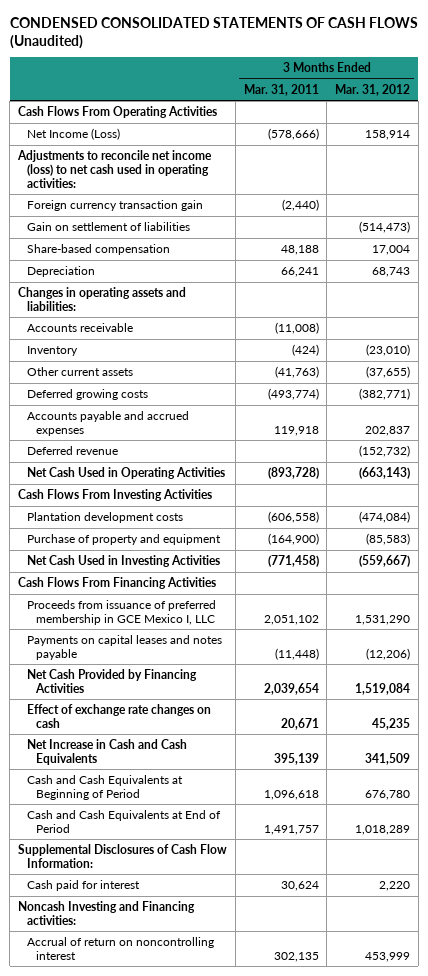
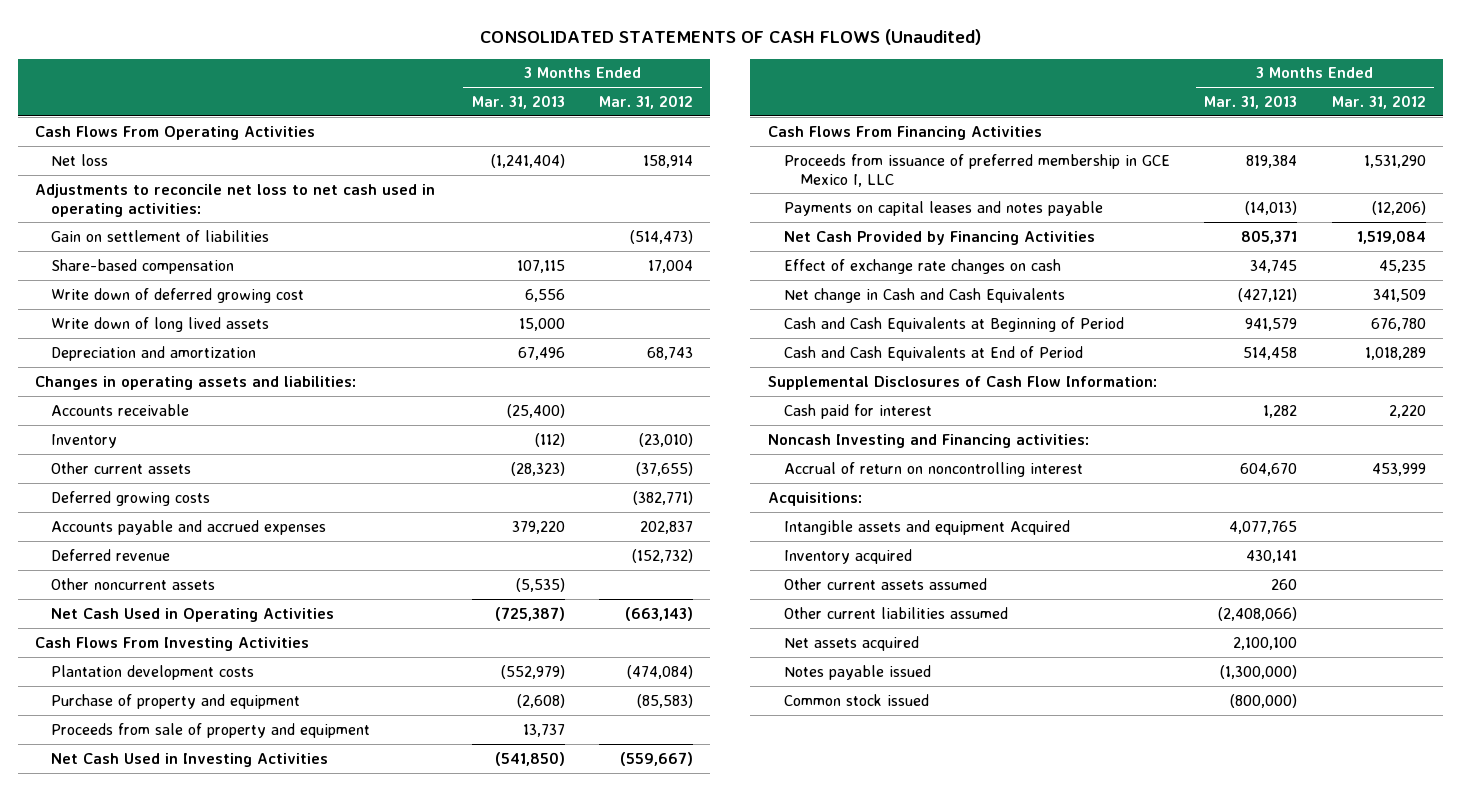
- CONDENSED CONSOLIDATED STATEMENTS OF CASH FLOWS (Unaudited)
+ CONSOLIDATED STATEMENTS OF CASH FLOWS (Unaudited)
- | 3 Months Ended Mar. 31, 2011 | 3 Months Ended Mar. 31, 2012
+ | 3 Months Ended Mar. 31, 2013 | 3 Months Ended Mar. 31, 2012
- Net Income (Loss) | (578,666) | 158,914
- Adjustments to reconcile net income (loss) to net cash used in operating activities:
- Foreign currency transaction gain | (2,440) |
+ Net loss | (1,241,404) | 158,914
+ Adjustments to reconcile net loss to net cash used in operating activities:
- Depreciation | 66,241 | 68,743
+ Write down of deferred growing cost | 6,556 |
+ Write down of long lived assets | 15,000 |
+ Depreciation and amortization | 67,496 | 68,743
+ Other noncurrent assets | (5,535) |
+ Proceeds from sale of property and equipment | 13,737 |
- Net Increase in Cash and Cash Equivalents | 395,139 | 341,509
+ Net change in Cash and Cash Equivalents | (427,121) | 341,509
+ Acquisitions:
+ Intangible assets and equipment Acquired | 4,077,765 |
+ Inventory acquired | 430,141 |
+ Other current assets assumed | 260 |
+ Other current liabilities assumed | (2,408,066) |
+ Net assets acquired | 2,100,100 |
+ Notes payable issued | (1,300,000) |
+ Common stock issued | (800,000) |

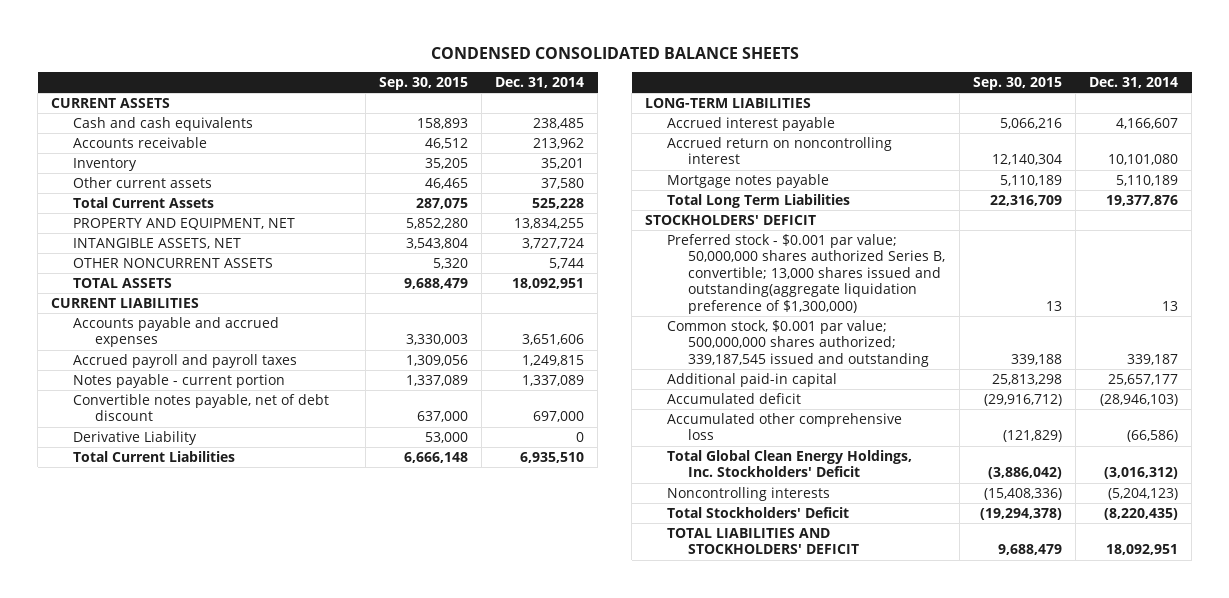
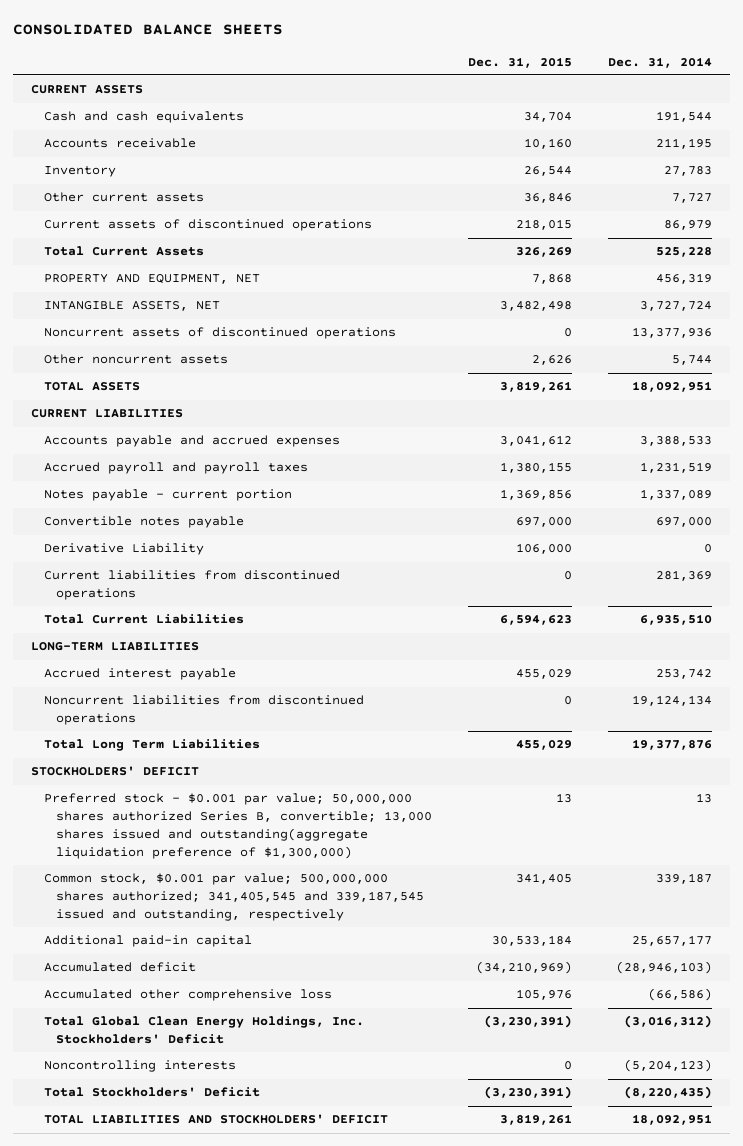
- CONDENSED CONSOLIDATED BALANCE SHEETS
+ CONSOLIDATED BALANCE SHEETS
- | Sep. 30, 2015 | Dec. 31, 2014
+ | Dec. 31, 2015 | Dec. 31, 2014
- Cash and cash equivalents | 158,893 | 238,485
- Accounts receivable | 46,512 | 213,962
- Inventory | 35,205 | 35,201
- Other current assets | 46,465 | 37,580
+ Cash and cash equivalents | 34,704 | 191,544
+ Accounts receivable | 10,160 | 211,195
+ Inventory | 26,544 | 27,783
+ Other current assets | 36,846 | 7,727
+ Current assets of discontinued operations | 218,015 | 86,979
- PROPERTY AND EQUIPMENT, NET | 5,852,280 | 13,834,255
+ PROPERTY AND EQUIPMENT, NET | 7,868 | 456,319
- OTHER NONCURRENT ASSETS | 5,320 | 5,744
+ Noncurrent assets of discontinued operations | 0 | 13,377,936
+ Other noncurrent assets | 2,626 | 5,744
- Accounts payable and accrued expenses | 3,330,003 | 3,651,606
- Accrued payroll and payroll taxes | 1,309,056 | 1,249,815
+ Accounts payable and accrued expenses | 3,041,612 | 3,388,533
+ Accrued payroll and payroll taxes | 1,380,155 | 1,231,519
- Convertible notes payable, net of debt discount | 637,000 | 697,000
+ Convertible notes payable | 697,000 | 697,000
+ Current liabilities from discontinued operations | 0 | 281,369
- Accrued interest payable | 5,066,216 | 4,166,607
- Accrued return on noncontrolling interest | 12,140,304 | 10,101,080
- Mortgage notes payable | 5,110,189 | 5,110,189
+ Accrued interest payable | 455,029 | 253,742
+ Noncurrent liabilities from discontinued operations | 0 | 19,124,134
- Common stock, $0.001 par value; 500,000,000 shares authorized; 339,187,545 issued and outstanding | 339,188 | 339,187
+ Common stock, $0.001 par value; 500,000,000 shares authorized; 341,405,545 and 339,187,545 issued and outstanding, respectively | 341,405 | 339,187

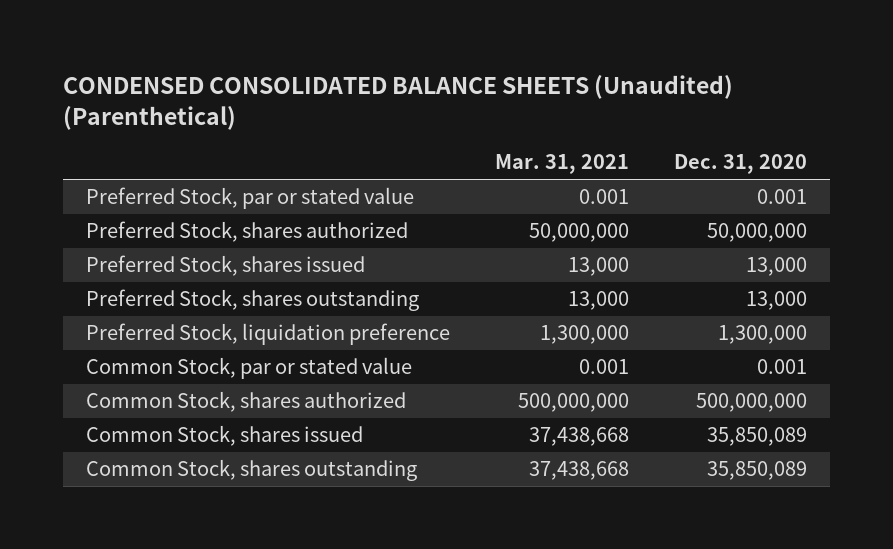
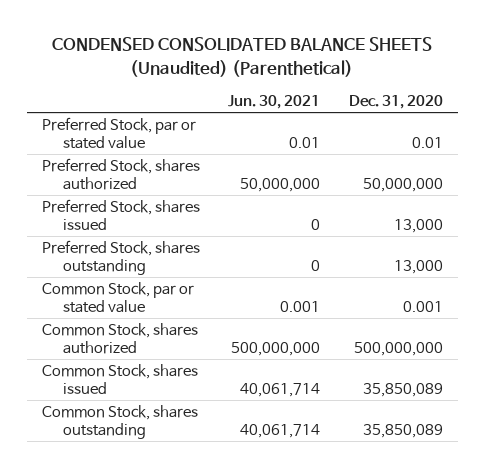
- | Mar. 31, 2021 | Dec. 31, 2020
+ | Jun. 30, 2021 | Dec. 31, 2020
- Preferred Stock, par or stated value | 0.001 | 0.001
+ Preferred Stock, par or stated value | 0.01 | 0.01
- Preferred Stock, liquidation preference | 1,300,000 | 1,300,000

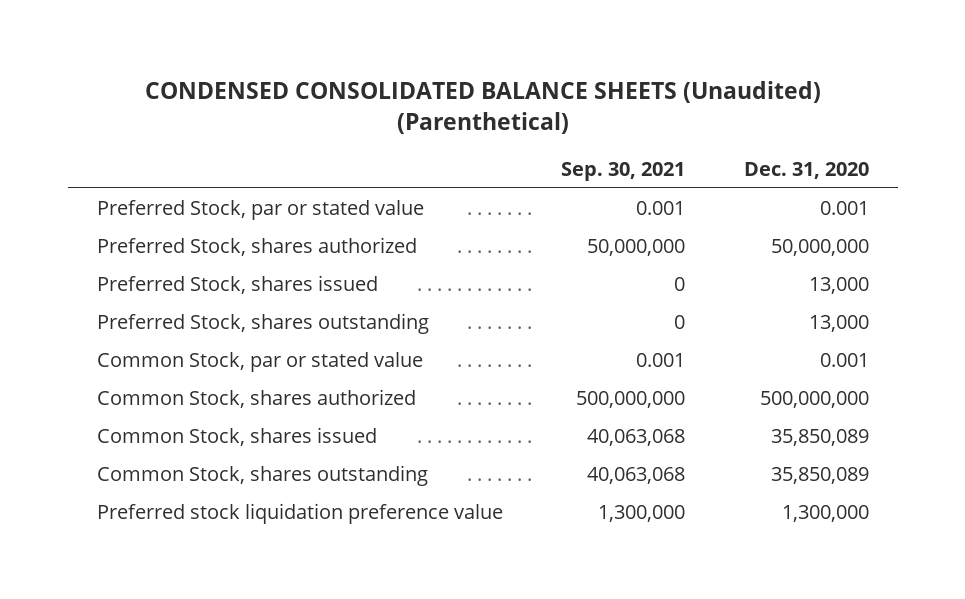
- | Jun. 30, 2021 | Dec. 31, 2020
+ | Sep. 30, 2021 | Dec. 31, 2020
- Preferred Stock, par or stated value | 0.01 | 0.01
+ Preferred Stock, par or stated value | 0.001 | 0.001
+ Preferred stock liquidation preference value | 1,300,000 | 1,300,000

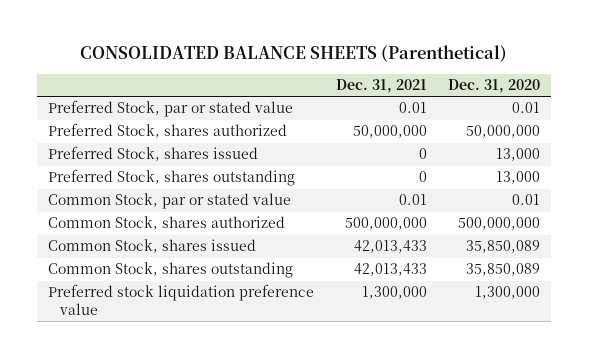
- CONDENSED CONSOLIDATED BALANCE SHEETS (Unaudited) (Parenthetical)
+ CONSOLIDATED BALANCE SHEETS (Parenthetical)
- | Sep. 30, 2021 | Dec. 31, 2020
+ | Dec. 31, 2021 | Dec. 31, 2020
- Preferred Stock, par or stated value | 0.001 | 0.001
+ Preferred Stock, par or stated value | 0.01 | 0.01
- Common Stock, par or stated value | 0.001 | 0.001
+ Common Stock, par or stated value | 0.01 | 0.01

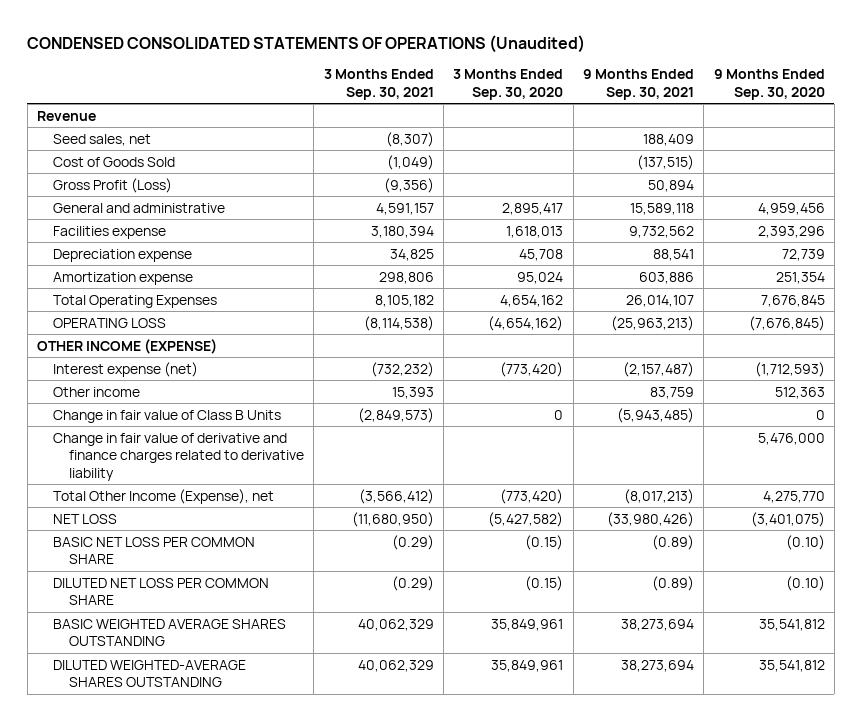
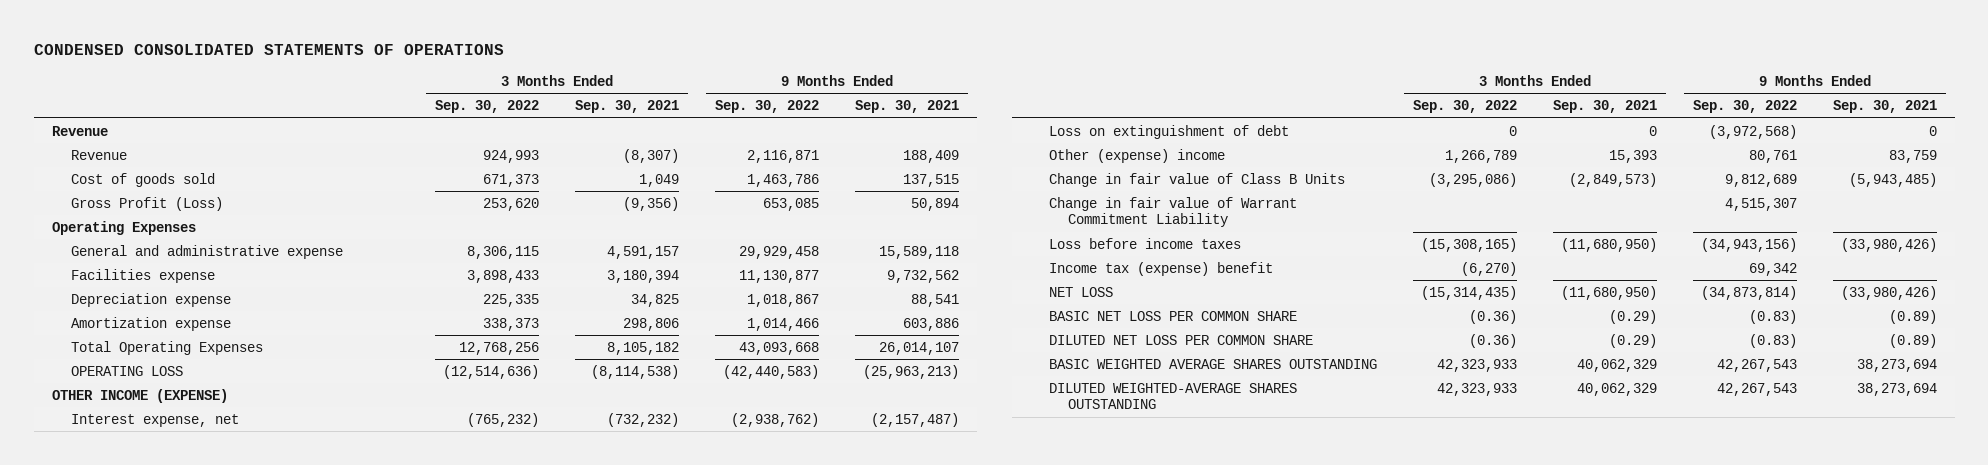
- CONDENSED CONSOLIDATED STATEMENTS OF OPERATIONS (Unaudited)
+ CONDENSED CONSOLIDATED STATEMENTS OF OPERATIONS
- | 3 Months Ended Sep. 30, 2021 | 3 Months Ended Sep. 30, 2020 | 9 Months Ended Sep. 30, 2021 | 9 Months Ended Sep. 30, 2020
+ | 3 Months Ended Sep. 30, 2022 | 3 Months Ended Sep. 30, 2021 | 9 Months Ended Sep. 30, 2022 | 9 Months Ended Sep. 30, 2021
- Seed sales, net | (8,307) | | 188,409 |
- Cost of Goods Sold | (1,049) | | (137,515) |
+ Revenue | 924,993 | (8,307) | 2,116,871 | 188,409
+ Cost of goods sold | 671,373 | 1,049 | 1,463,786 | 137,515
- General and administrative | 4,591,157 | 2,895,417 | 15,589,118 | 4,959,456
+ Operating Expenses
+ General and administrative expense | 8,306,115 | 4,591,157 | 29,929,458 | 15,589,118
- Interest expense (net) | (732,232) | (773,420) | (2,157,487) | (1,712,593)
- Other income | 15,393 | | 83,759 | 512,363
+ Interest expense, net | (765,232) | (732,232) | (2,938,762) | (2,157,487)
+ Loss on extinguishment of debt | 0 | 0 | (3,972,568) | 0
+ Other (expense) income | 1,266,789 | 15,393 | 80,761 | 83,759
- Change in fair value of derivative and finance charges related to derivative liability | | | | 5,476,000
- Total Other Income (Expense), net | (3,566,412) | (773,420) | (8,017,213) | 4,275,770
+ Change in fair value of Warrant Commitment Liability | | | 4,515,307 |
+ Loss before income taxes | (15,308,165) | (11,680,950) | (34,943,156) | (33,980,426)
+ Income tax (expense) benefit | (6,270) | | 69,342 |

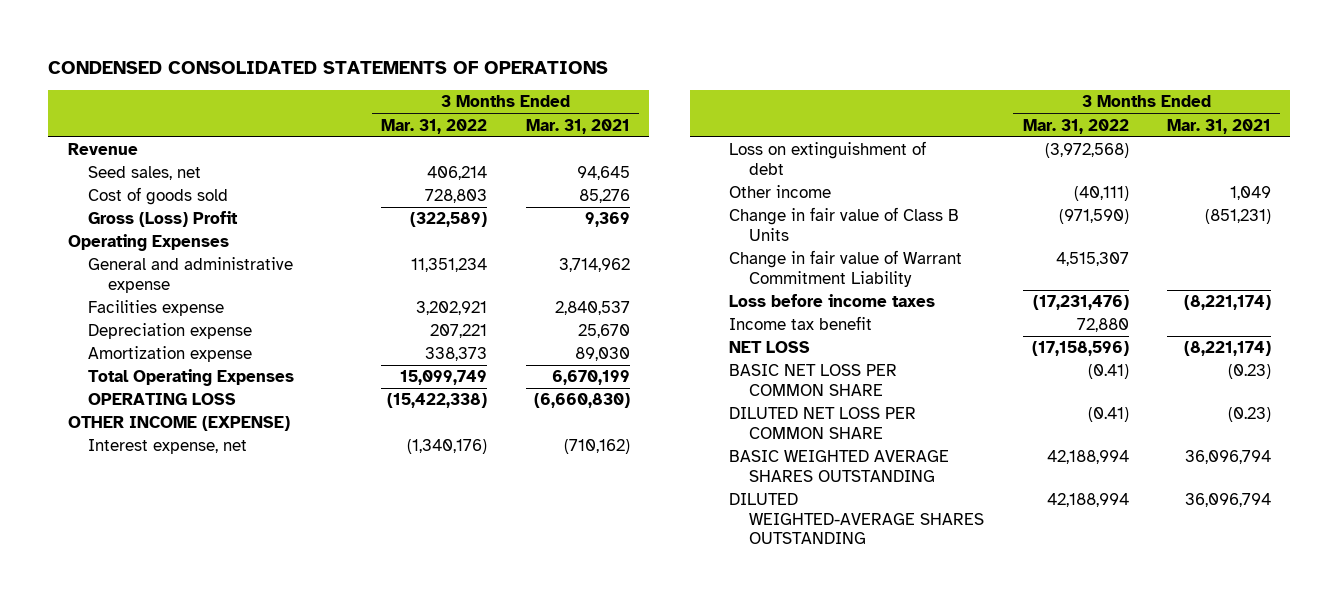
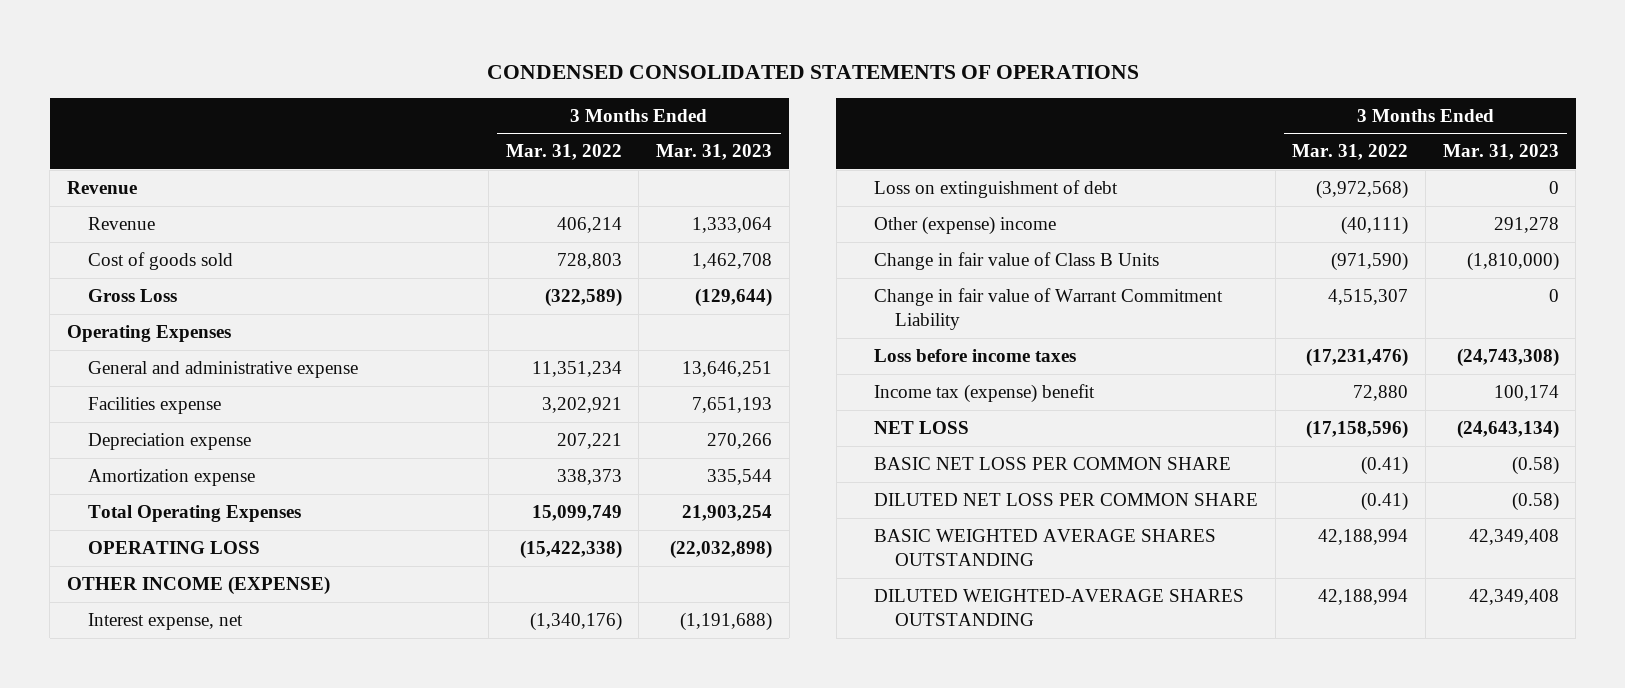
- | 3 Months Ended Mar. 31, 2022 | 3 Months Ended Mar. 31, 2021
+ | 3 Months Ended Mar. 31, 2022 | 3 Months Ended Mar. 31, 2023
- Seed sales, net | 406,214 | 94,645
+ Revenue | 406,214 | 1,333,064
- Gross (Loss) Profit | (322,589) | 9,369
+ Gross Loss | (322,589) | (129,644)
- Other income | (40,111) | 1,049
+ Other (expense) income | (40,111) | 291,278
- Income tax benefit | 72,880 |
+ Income tax (expense) benefit | 72,880 | 100,174

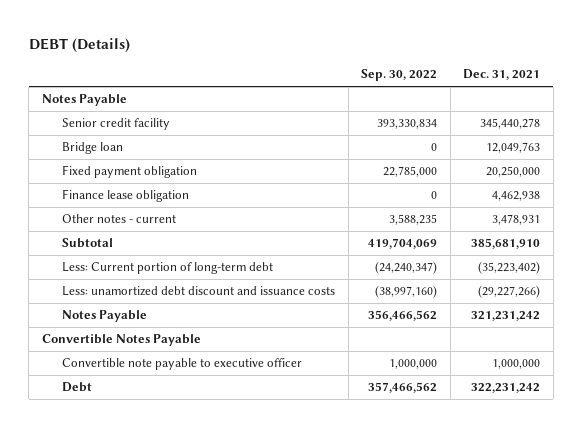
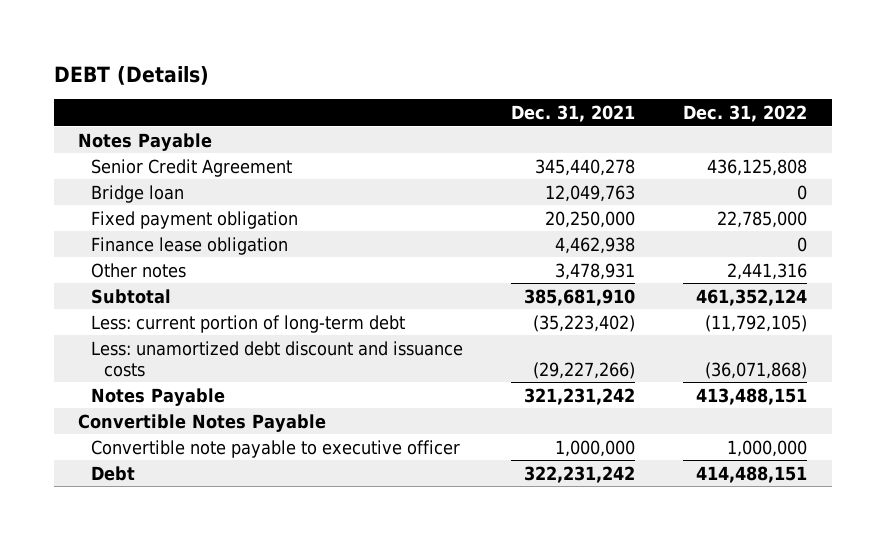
- | Sep. 30, 2022 | Dec. 31, 2021
+ | Dec. 31, 2021 | Dec. 31, 2022
- Senior credit facility | 393,330,834 | 345,440,278
+ Senior Credit Agreement | 345,440,278 | 436,125,808
- Other notes - current | 3,588,235 | 3,478,931
+ Other notes | 3,478,931 | 2,441,316
- Less: Current portion of long-term debt | (24,240,347) | (35,223,402)
+ Less: current portion of long-term debt | (35,223,402) | (11,792,105)

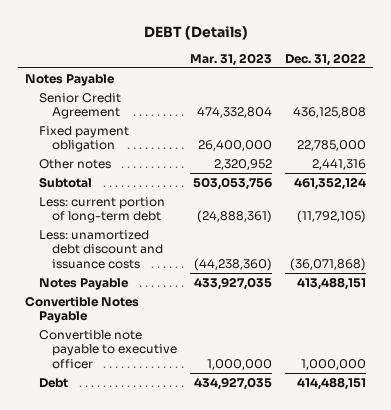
- | Dec. 31, 2021 | Dec. 31, 2022
+ | Mar. 31, 2023 | Dec. 31, 2022
- Bridge loan | 12,049,763 | 0
- Finance lease obligation | 4,462,938 | 0

